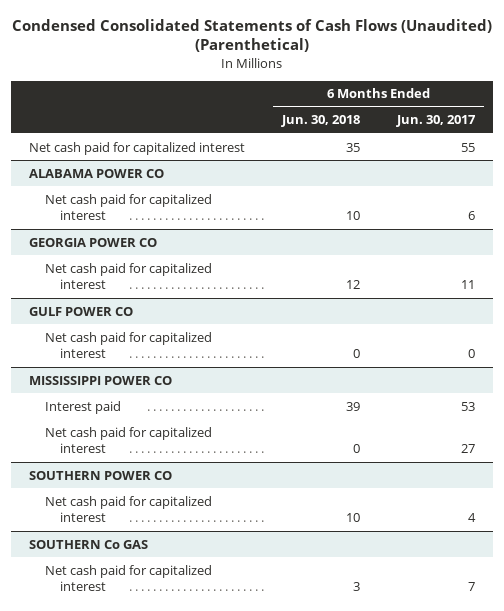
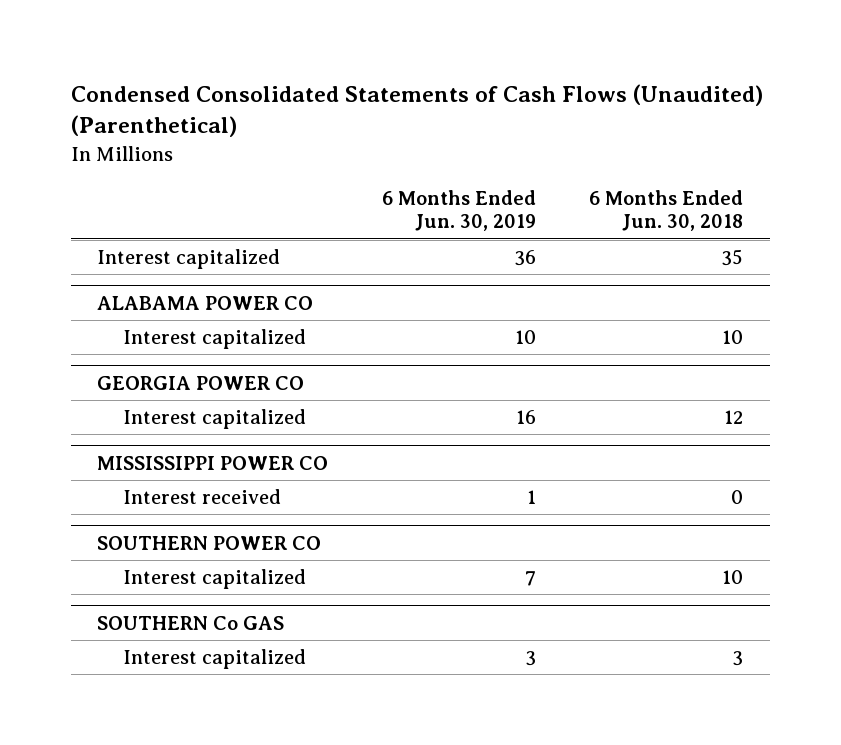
- | 6 Months Ended Jun. 30, 2018 | 6 Months Ended Jun. 30, 2017
+ | 6 Months Ended Jun. 30, 2019 | 6 Months Ended Jun. 30, 2018
- Net cash paid for capitalized interest | 35 | 55
+ Interest capitalized | 36 | 35
@ ALABAMA POWER CO
- Net cash paid for capitalized interest | 10 | 6
+ Interest capitalized | 10 | 10
@ GEORGIA POWER CO
- Net cash paid for capitalized interest | 12 | 11
- GULF POWER CO
- Net cash paid for capitalized interest | 0 | 0
@ GEORGIA POWER CO
+ Interest capitalized | 16 | 12
@ MISSISSIPPI POWER CO
- Interest paid | 39 | 53
- Net cash paid for capitalized interest | 0 | 27
+ Interest received | 1 | 0
@ SOUTHERN POWER CO
- Net cash paid for capitalized interest | 10 | 4
+ Interest capitalized | 7 | 10
@ SOUTHERN Co GAS
- Net cash paid for capitalized interest | 3 | 7
+ Interest capitalized | 3 | 3

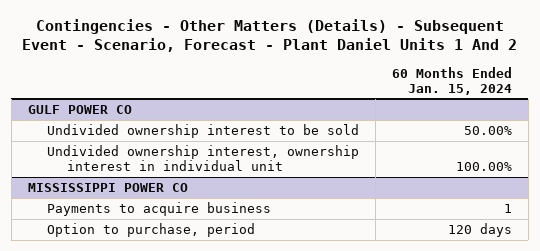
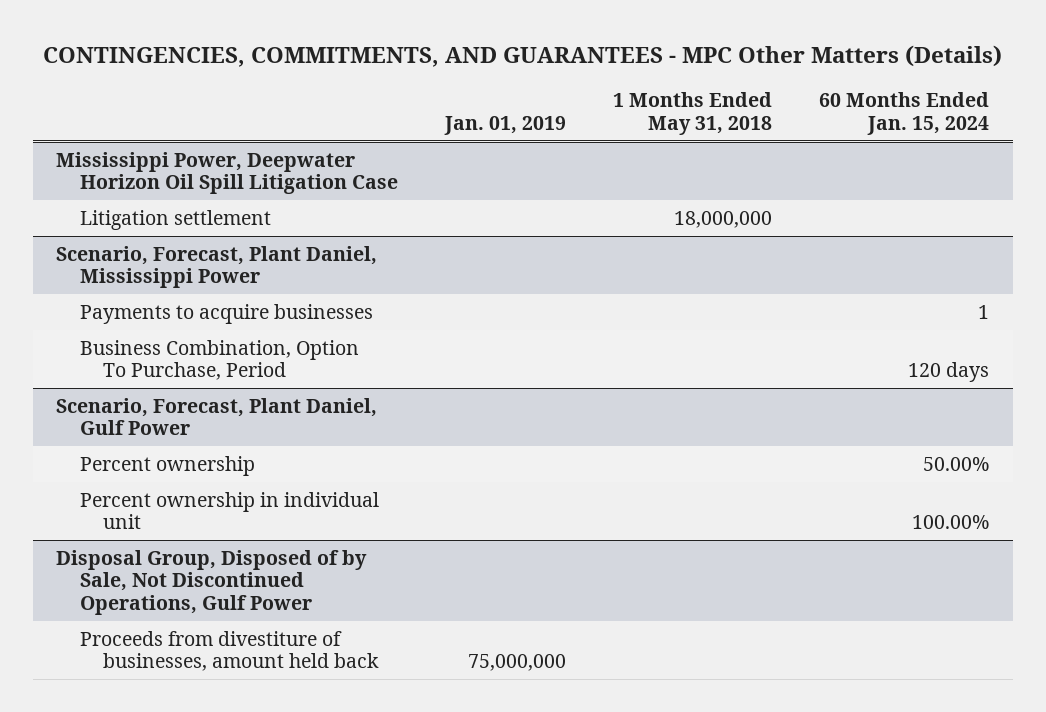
- Contingencies - Other Matters (Details) - Subsequent Event - Scenario, Forecast - Plant Daniel Units 1 And 2
+ CONTINGENCIES, COMMITMENTS, AND GUARANTEES - MPC Other Matters (Details)
- | 60 Months Ended Jan. 15, 2024
+ | Jan. 01, 2019 | 1 Months Ended May 31, 2018 | 60 Months Ended Jan. 15, 2024
- GULF POWER CO
- Undivided ownership interest to be sold | 50.00%
- Undivided ownership interest, ownership interest in individual unit | 100.00%
- MISSISSIPPI POWER CO
- Payments to acquire business | 1
- Option to purchase, period | 120 days
+ Mississippi Power, Deepwater Horizon Oil Spill Litigation Case
+ Litigation settlement | | 18,000,000 |
+ Scenario, Forecast, Plant Daniel, Mississippi Power
+ Payments to acquire businesses | | | 1
+ Business Combination, Option To Purchase, Period | | | 120 days
+ Scenario, Forecast, Plant Daniel, Gulf Power
+ Percent ownership | | | 50.00%
+ Percent ownership in individual unit | | | 100.00%
+ Disposal Group, Disposed of by Sale, Not Discontinued Operations, Gulf Power
+ Proceeds from divestiture of businesses, amount held back | 75,000,000 | |

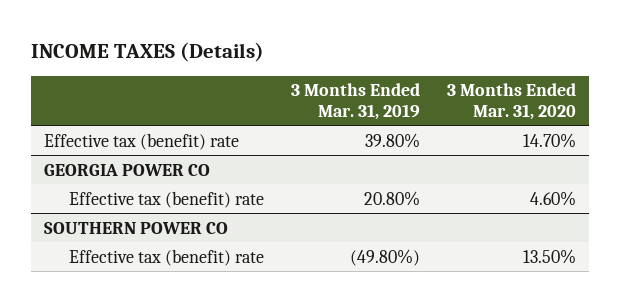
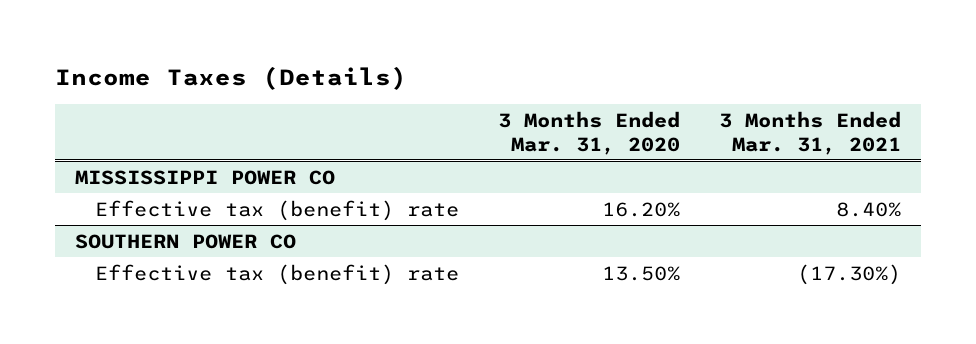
- INCOME TAXES (Details)
+ Income Taxes (Details)
- | 3 Months Ended Mar. 31, 2019 | 3 Months Ended Mar. 31, 2020
+ | 3 Months Ended Mar. 31, 2020 | 3 Months Ended Mar. 31, 2021
- Effective tax (benefit) rate | 39.80% | 14.70%
- GEORGIA POWER CO
- Effective tax (benefit) rate | 20.80% | 4.60%
+ MISSISSIPPI POWER CO
+ Effective tax (benefit) rate | 16.20% | 8.40%

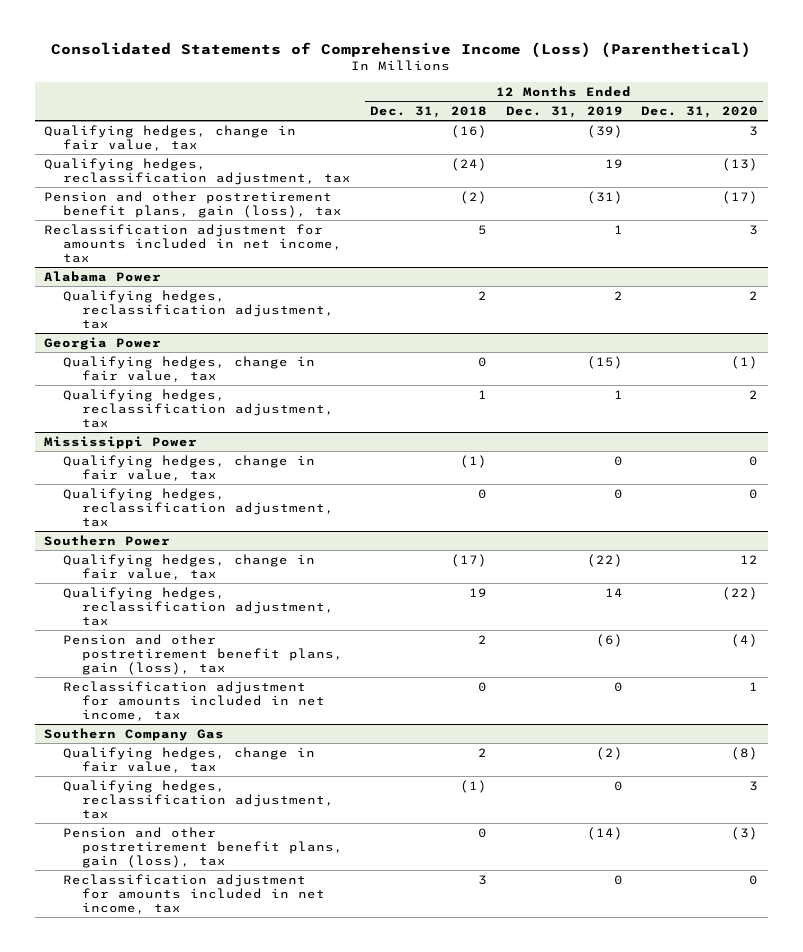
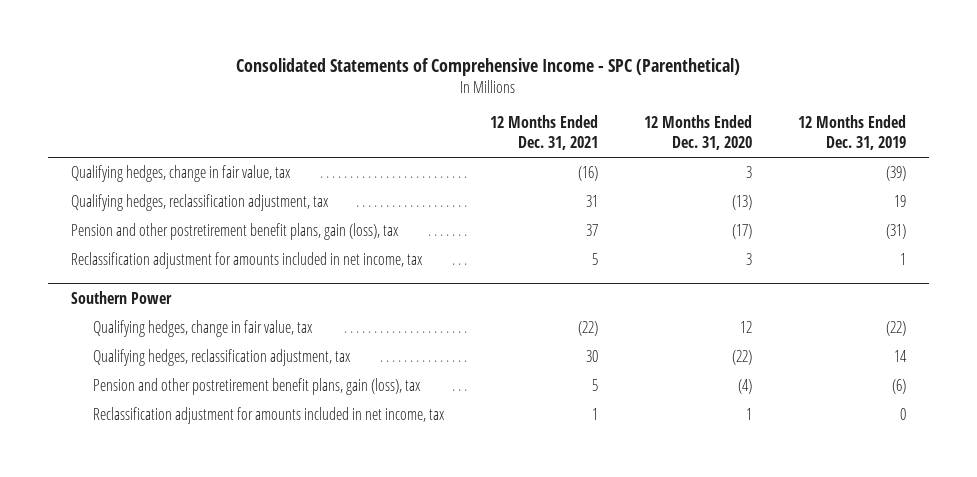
- Consolidated Statements of Comprehensive Income (Loss) (Parenthetical)
+ Consolidated Statements of Comprehensive Income - SPC (Parenthetical)
- | 12 Months Ended Dec. 31, 2018 | 12 Months Ended Dec. 31, 2019 | 12 Months Ended Dec. 31, 2020
+ | 12 Months Ended Dec. 31, 2021 | 12 Months Ended Dec. 31, 2020 | 12 Months Ended Dec. 31, 2019
- Alabama Power
- Qualifying hedges, reclassification adjustment, tax | 2 | 2 | 2
- Georgia Power
- Qualifying hedges, change in fair value, tax | 0 | (15) | (1)
- Qualifying hedges, reclassification adjustment, tax | 1 | 1 | 2
- Mississippi Power
- Qualifying hedges, change in fair value, tax | (1) | 0 | 0
- Qualifying hedges, reclassification adjustment, tax | 0 | 0 | 0
- Southern Company Gas
- Qualifying hedges, change in fair value, tax | 2 | (2) | (8)
- Qualifying hedges, reclassification adjustment, tax | (1) | 0 | 3
- Pension and other postretirement benefit plans, gain (loss), tax | 0 | (14) | (3)
- Reclassification adjustment for amounts included in net income, tax | 3 | 0 | 0

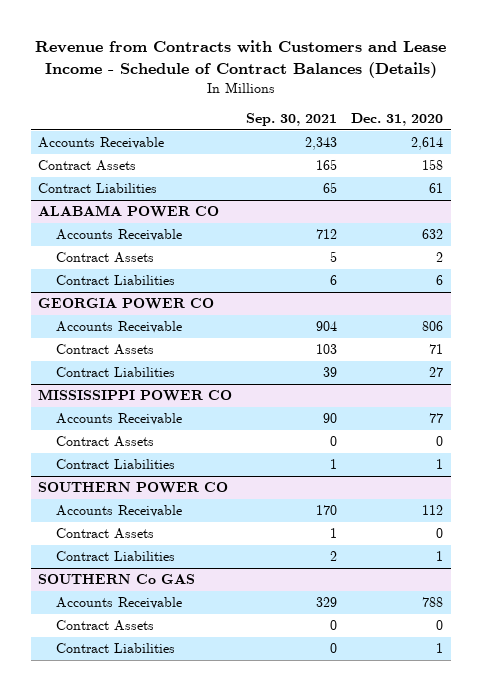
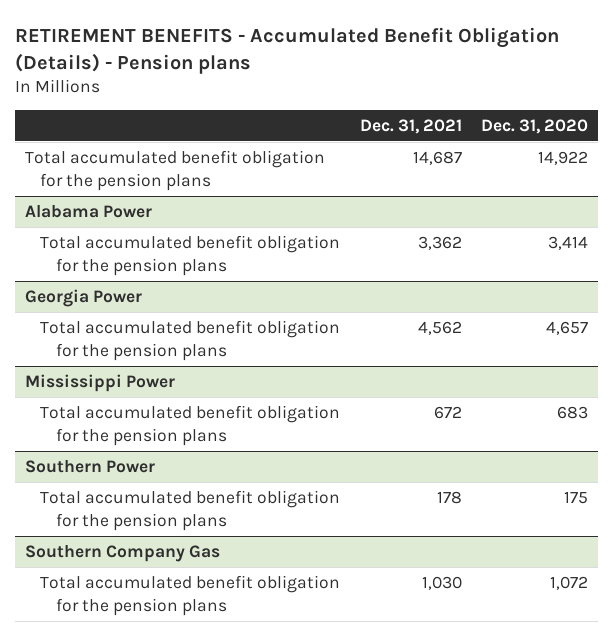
- Revenue from Contracts with Customers and Lease Income - Schedule of Contract Balances (Details)
+ RETIREMENT BENEFITS - Accumulated Benefit Obligation (Details) - Pension plans
- | Sep. 30, 2021 | Dec. 31, 2020
+ | Dec. 31, 2021 | Dec. 31, 2020
- Accounts Receivable | 2,343 | 2,614
- Contract Assets | 165 | 158
- Contract Liabilities | 65 | 61
- ALABAMA POWER CO
- Accounts Receivable | 712 | 632
- Contract Assets | 5 | 2
- Contract Liabilities | 6 | 6
- GEORGIA POWER CO
- Accounts Receivable | 904 | 806
- Contract Assets | 103 | 71
- Contract Liabilities | 39 | 27
- MISSISSIPPI POWER CO
- Accounts Receivable | 90 | 77
- Contract Assets | 0 | 0
- Contract Liabilities | 1 | 1
- SOUTHERN POWER CO
- Accounts Receivable | 170 | 112
- Contract Assets | 1 | 0
- Contract Liabilities | 2 | 1
- SOUTHERN Co GAS
- Accounts Receivable | 329 | 788
- Contract Assets | 0 | 0
- Contract Liabilities | 0 | 1
+ Total accumulated benefit obligation for the pension plans | 14,687 | 14,922
+ Alabama Power
+ Total accumulated benefit obligation for the pension plans | 3,362 | 3,414
+ Georgia Power
+ Total accumulated benefit obligation for the pension plans | 4,562 | 4,657
+ Mississippi Power
+ Total accumulated benefit obligation for the pension plans | 672 | 683
+ Southern Power
+ Total accumulated benefit obligation for the pension plans | 178 | 175
+ Southern Company Gas
+ Total accumulated benefit obligation for the pension plans | 1,030 | 1,072

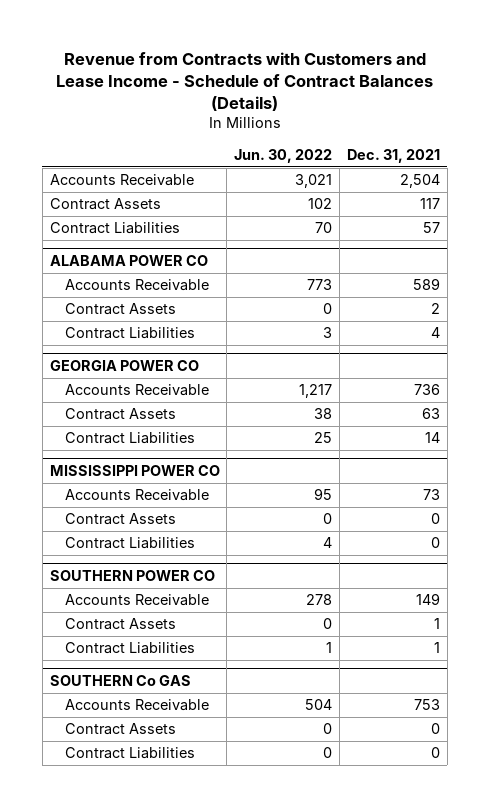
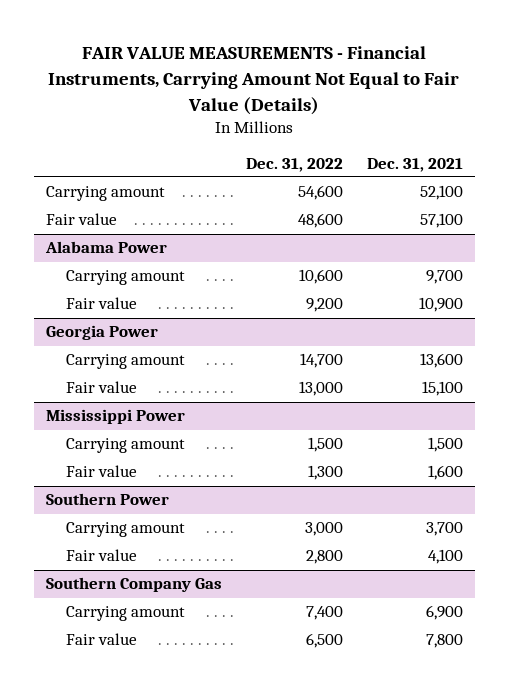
- Revenue from Contracts with Customers and Lease Income - Schedule of Contract Balances (Details)
+ FAIR VALUE MEASUREMENTS - Financial Instruments, Carrying Amount Not Equal to Fair Value (Details)
- | Jun. 30, 2022 | Dec. 31, 2021
+ | Dec. 31, 2022 | Dec. 31, 2021
- Accounts Receivable | 3,021 | 2,504
- Contract Assets | 102 | 117
- Contract Liabilities | 70 | 57
- ALABAMA POWER CO
- Accounts Receivable | 773 | 589
- Contract Assets | 0 | 2
- Contract Liabilities | 3 | 4
- GEORGIA POWER CO
- Accounts Receivable | 1,217 | 736
- Contract Assets | 38 | 63
- Contract Liabilities | 25 | 14
- MISSISSIPPI POWER CO
- Accounts Receivable | 95 | 73
- Contract Assets | 0 | 0
- Contract Liabilities | 4 | 0
- SOUTHERN POWER CO
- Accounts Receivable | 278 | 149
- Contract Assets | 0 | 1
- Contract Liabilities | 1 | 1
- SOUTHERN Co GAS
- Accounts Receivable | 504 | 753
- Contract Assets | 0 | 0
- Contract Liabilities | 0 | 0
+ Carrying amount | 54,600 | 52,100
+ Fair value | 48,600 | 57,100
+ Alabama Power
+ Carrying amount | 10,600 | 9,700
+ Fair value | 9,200 | 10,900
+ Georgia Power
+ Carrying amount | 14,700 | 13,600
+ Fair value | 13,000 | 15,100
+ Mississippi Power
+ Carrying amount | 1,500 | 1,500
+ Fair value | 1,300 | 1,600
+ Southern Power
+ Carrying amount | 3,000 | 3,700
+ Fair value | 2,800 | 4,100
+ Southern Company Gas
+ Carrying amount | 7,400 | 6,900
+ Fair value | 6,500 | 7,800

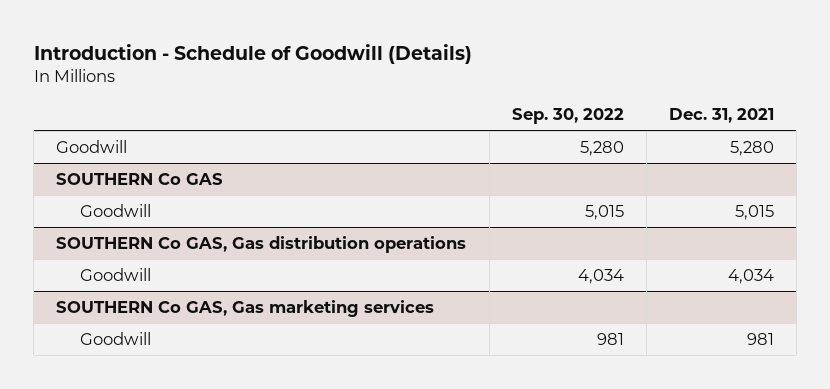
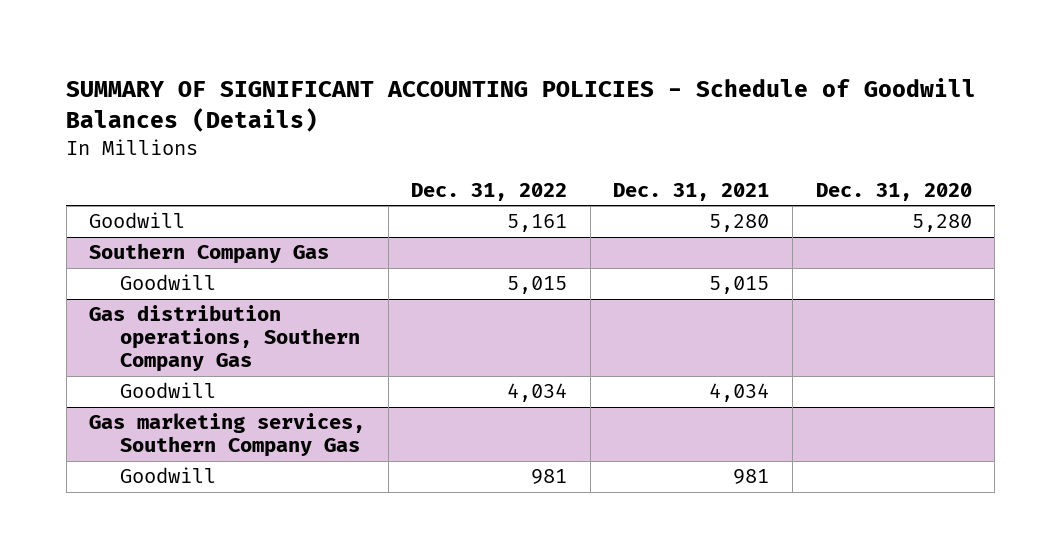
- Introduction - Schedule of Goodwill (Details)
+ SUMMARY OF SIGNIFICANT ACCOUNTING POLICIES - Schedule of Goodwill Balances (Details)
- | Sep. 30, 2022 | Dec. 31, 2021
+ | Dec. 31, 2022 | Dec. 31, 2021 | Dec. 31, 2020
- SOUTHERN Co GAS
+ Southern Company Gas
- SOUTHERN Co GAS, Gas distribution operations
+ Gas distribution operations, Southern Company Gas
- SOUTHERN Co GAS, Gas marketing services
+ Gas marketing services, Southern Company Gas

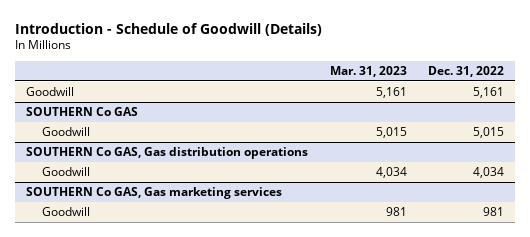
- SUMMARY OF SIGNIFICANT ACCOUNTING POLICIES - Schedule of Goodwill Balances (Details)
+ Introduction - Schedule of Goodwill (Details)
- | Dec. 31, 2022 | Dec. 31, 2021 | Dec. 31, 2020
+ | Mar. 31, 2023 | Dec. 31, 2022
- Southern Company Gas
+ SOUTHERN Co GAS
- Gas distribution operations, Southern Company Gas
+ SOUTHERN Co GAS, Gas distribution operations
- Gas marketing services, Southern Company Gas
+ SOUTHERN Co GAS, Gas marketing services

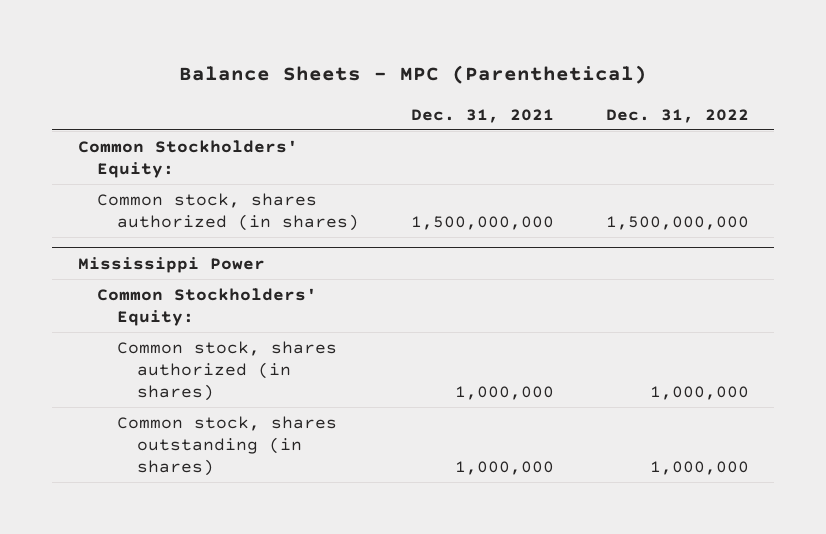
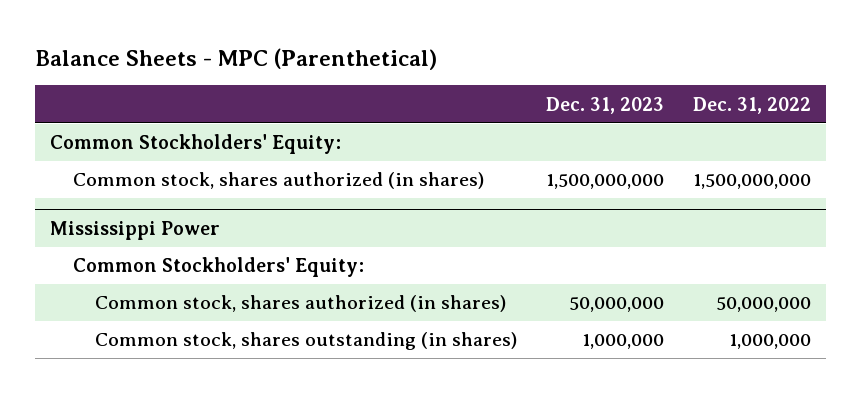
- | Dec. 31, 2021 | Dec. 31, 2022
+ | Dec. 31, 2023 | Dec. 31, 2022
@ Mississippi Power
- Common stock, shares authorized (in shares) | 1,000,000 | 1,000,000
+ Common stock, shares authorized (in shares) | 50,000,000 | 50,000,000

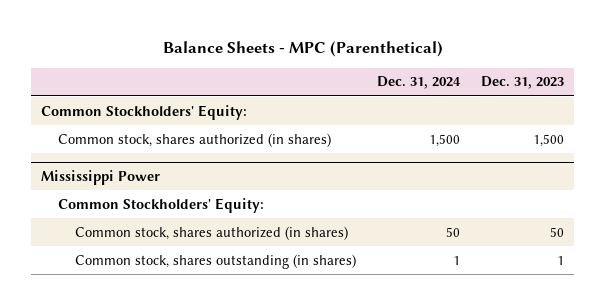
- | Dec. 31, 2023 | Dec. 31, 2022
+ | Dec. 31, 2024 | Dec. 31, 2023
- Common stock, shares authorized (in shares) | 1,500,000,000 | 1,500,000,000
+ Common stock, shares authorized (in shares) | 1,500 | 1,500
@ Mississippi Power
- Common stock, shares authorized (in shares) | 50,000,000 | 50,000,000
- Common stock, shares outstanding (in shares) | 1,000,000 | 1,000,000
+ Common stock, shares authorized (in shares) | 50 | 50
+ Common stock, shares outstanding (in shares) | 1 | 1

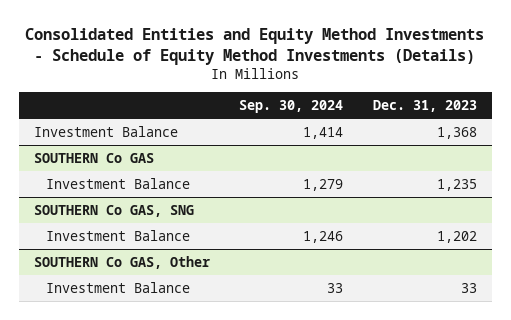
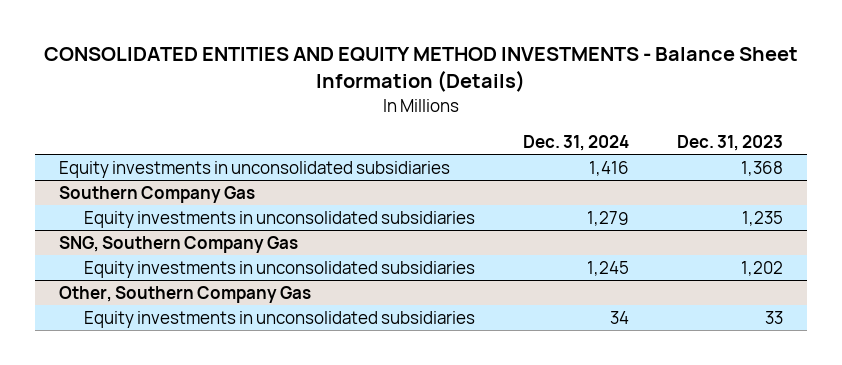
- Consolidated Entities and Equity Method Investments - Schedule of Equity Method Investments (Details)
+ CONSOLIDATED ENTITIES AND EQUITY METHOD INVESTMENTS - Balance Sheet Information (Details)
- | Sep. 30, 2024 | Dec. 31, 2023
+ | Dec. 31, 2024 | Dec. 31, 2023
- Investment Balance | 1,414 | 1,368
- SOUTHERN Co GAS
- Investment Balance | 1,279 | 1,235
- SOUTHERN Co GAS, SNG
- Investment Balance | 1,246 | 1,202
- SOUTHERN Co GAS, Other
- Investment Balance | 33 | 33
+ Equity investments in unconsolidated subsidiaries | 1,416 | 1,368
+ Southern Company Gas
+ Equity investments in unconsolidated subsidiaries | 1,279 | 1,235
+ SNG, Southern Company Gas
+ Equity investments in unconsolidated subsidiaries | 1,245 | 1,202
+ Other, Southern Company Gas
+ Equity investments in unconsolidated subsidiaries | 34 | 33

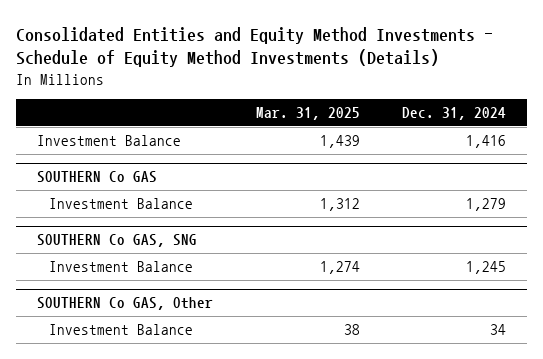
- CONSOLIDATED ENTITIES AND EQUITY METHOD INVESTMENTS - Balance Sheet Information (Details)
+ Consolidated Entities and Equity Method Investments - Schedule of Equity Method Investments (Details)
- | Dec. 31, 2024 | Dec. 31, 2023
+ | Mar. 31, 2025 | Dec. 31, 2024
- Equity investments in unconsolidated subsidiaries | 1,416 | 1,368
- Southern Company Gas
- Equity investments in unconsolidated subsidiaries | 1,279 | 1,235
- SNG, Southern Company Gas
- Equity investments in unconsolidated subsidiaries | 1,245 | 1,202
- Other, Southern Company Gas
- Equity investments in unconsolidated subsidiaries | 34 | 33
+ Investment Balance | 1,439 | 1,416
+ SOUTHERN Co GAS
+ Investment Balance | 1,312 | 1,279
+ SOUTHERN Co GAS, SNG
+ Investment Balance | 1,274 | 1,245
+ SOUTHERN Co GAS, Other
+ Investment Balance | 38 | 34

